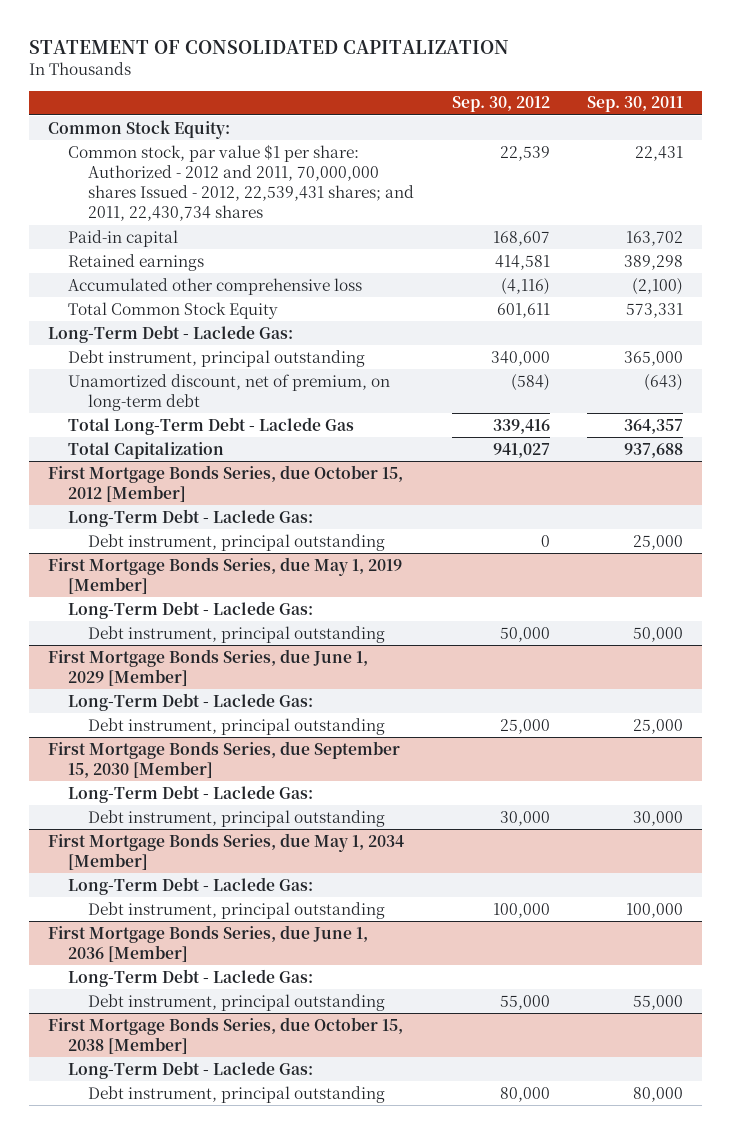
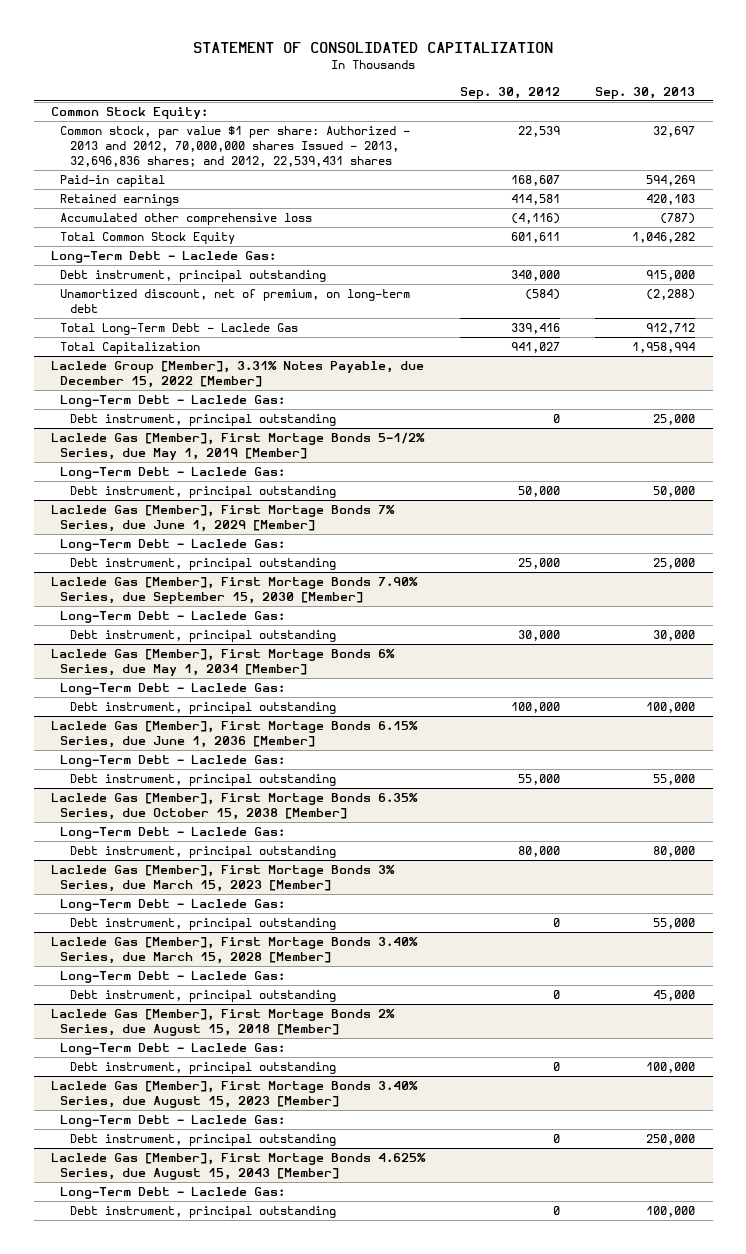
- | Sep. 30, 2012 | Sep. 30, 2011
+ | Sep. 30, 2012 | Sep. 30, 2013
- Common stock, par value $1 per share: Authorized - 2012 and 2011, 70,000,000 shares Issued - 2012, 22,539,431 shares; and 2011, 22,430,734 shares | 22,539 | 22,431
+ Common stock, par value $1 per share: Authorized - 2013 and 2012, 70,000,000 shares Issued - 2013, 32,696,836 shares; and 2012, 22,539,431 shares | 22,539 | 32,697
- First Mortgage Bonds Series, due October 15, 2012 [Member]
+ Laclede Group [Member], 3.31% Notes Payable, due December 15, 2022 [Member]
- First Mortgage Bonds Series, due May 1, 2019 [Member]
+ Laclede Gas [Member], First Mortage Bonds 5-1/2% Series, due May 1, 2019 [Member]
- First Mortgage Bonds Series, due June 1, 2029 [Member]
+ Laclede Gas [Member], First Mortage Bonds 7% Series, due June 1, 2029 [Member]
- First Mortgage Bonds Series, due September 15, 2030 [Member]
+ Laclede Gas [Member], First Mortage Bonds 7.90% Series, due September 15, 2030 [Member]
- First Mortgage Bonds Series, due May 1, 2034 [Member]
+ Laclede Gas [Member], First Mortage Bonds 6% Series, due May 1, 2034 [Member]
- First Mortgage Bonds Series, due June 1, 2036 [Member]
+ Laclede Gas [Member], First Mortage Bonds 6.15% Series, due June 1, 2036 [Member]
- First Mortgage Bonds Series, due October 15, 2038 [Member]
+ Laclede Gas [Member], First Mortage Bonds 6.35% Series, due October 15, 2038 [Member]
+ Laclede Gas [Member], First Mortage Bonds 3% Series, due March 15, 2023 [Member]
+ Long-Term Debt - Laclede Gas:
+ Debt instrument, principal outstanding | 0 | 55,000
+ Laclede Gas [Member], First Mortage Bonds 3.40% Series, due March 15, 2028 [Member]
+ Long-Term Debt - Laclede Gas:
+ Debt instrument, principal outstanding | 0 | 45,000
+ Laclede Gas [Member], First Mortage Bonds 2% Series, due August 15, 2018 [Member]
+ Long-Term Debt - Laclede Gas:
+ Debt instrument, principal outstanding | 0 | 100,000
+ Laclede Gas [Member], First Mortage Bonds 3.40% Series, due August 15, 2023 [Member]
+ Long-Term Debt - Laclede Gas:
+ Debt instrument, principal outstanding | 0 | 250,000
+ Laclede Gas [Member], First Mortage Bonds 4.625% Series, due August 15, 2043 [Member]
+ Long-Term Debt - Laclede Gas:
+ Debt instrument, principal outstanding | 0 | 100,000

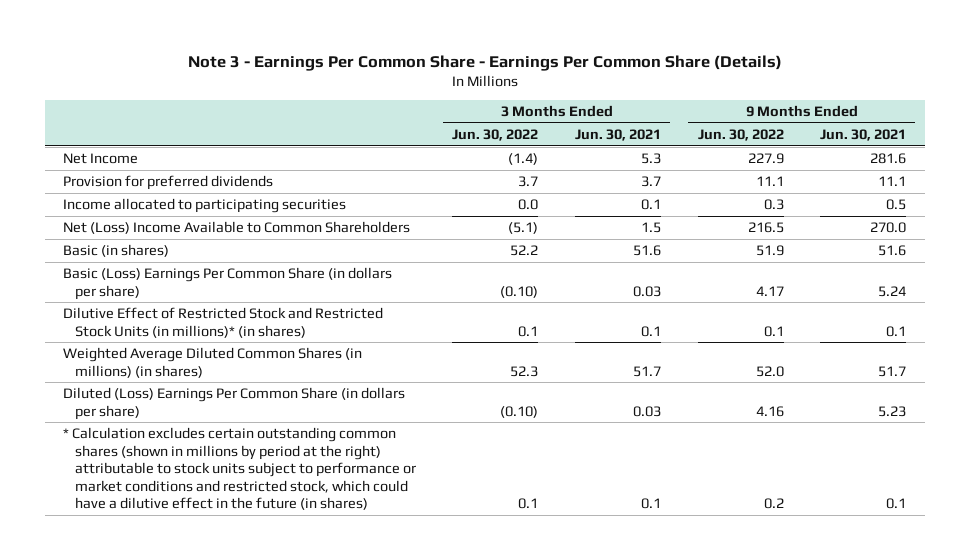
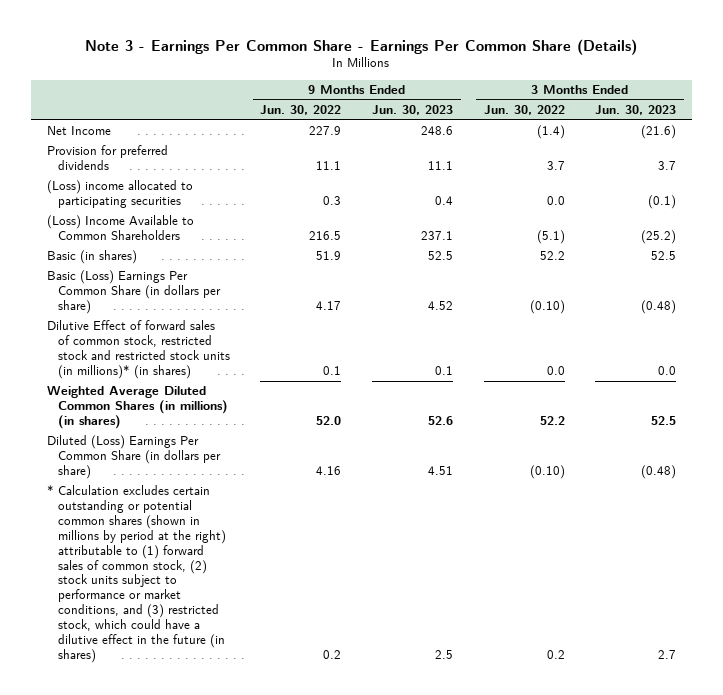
- | 3 Months Ended Jun. 30, 2022 | 3 Months Ended Jun. 30, 2021 | 9 Months Ended Jun. 30, 2022 | 9 Months Ended Jun. 30, 2021
+ | 9 Months Ended Jun. 30, 2022 | 9 Months Ended Jun. 30, 2023 | 3 Months Ended Jun. 30, 2022 | 3 Months Ended Jun. 30, 2023
- Income allocated to participating securities | 0.0 | 0.1 | 0.3 | 0.5
- Net (Loss) Income Available to Common Shareholders | (5.1) | 1.5 | 216.5 | 270.0
+ (Loss) income allocated to participating securities | 0.3 | 0.4 | 0.0 | (0.1)
+ (Loss) Income Available to Common Shareholders | 216.5 | 237.1 | (5.1) | (25.2)
- Dilutive Effect of Restricted Stock and Restricted Stock Units (in millions)* (in shares) | 0.1 | 0.1 | 0.1 | 0.1
- Weighted Average Diluted Common Shares (in millions) (in shares) | 52.3 | 51.7 | 52.0 | 51.7
+ Dilutive Effect of forward sales of common stock, restricted stock and restricted stock units (in millions)* (in shares) | 0.1 | 0.1 | 0.0 | 0.0
+ Weighted Average Diluted Common Shares (in millions) (in shares) | 52.0 | 52.6 | 52.2 | 52.5
- * Calculation excludes certain outstanding common shares (shown in millions by period at the right) attributable to stock units subject to performance or market conditions and restricted stock, which could have a dilutive effect in the future (in shares) | 0.1 | 0.1 | 0.2 | 0.1
+ * Calculation excludes certain outstanding or potential common shares (shown in millions by period at the right) attributable to (1) forward sales of common stock, (2) stock units subject to performance or market conditions, and (3) restricted stock, which could have a dilutive effect in the future (in shares) | 0.2 | 2.5 | 0.2 | 2.7

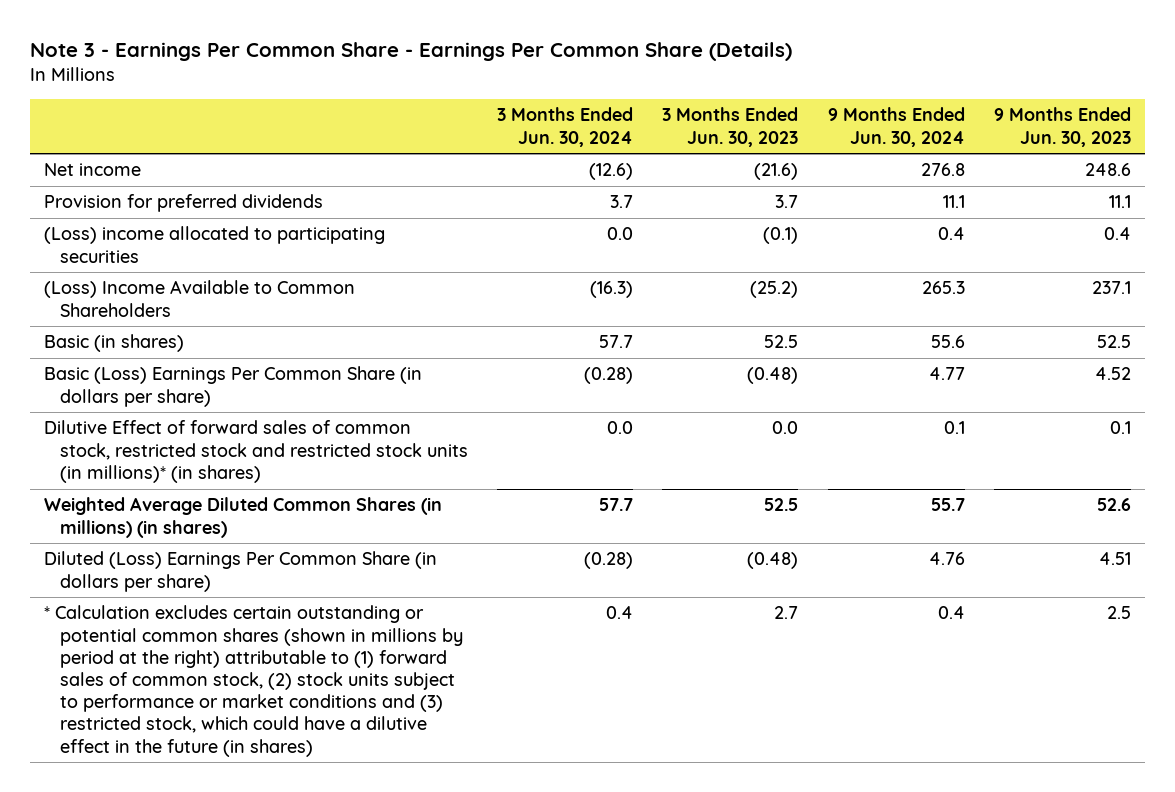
- | 9 Months Ended Jun. 30, 2022 | 9 Months Ended Jun. 30, 2023 | 3 Months Ended Jun. 30, 2022 | 3 Months Ended Jun. 30, 2023
+ | 3 Months Ended Jun. 30, 2024 | 3 Months Ended Jun. 30, 2023 | 9 Months Ended Jun. 30, 2024 | 9 Months Ended Jun. 30, 2023
- Net Income | 227.9 | 248.6 | (1.4) | (21.6)
+ Net income | (12.6) | (21.6) | 276.8 | 248.6
- * Calculation excludes certain outstanding or potential common shares (shown in millions by period at the right) attributable to (1) forward sales of common stock, (2) stock units subject to performance or market conditions, and (3) restricted stock, which could have a dilutive effect in the future (in shares) | 0.2 | 2.5 | 0.2 | 2.7
+ * Calculation excludes certain outstanding or potential common shares (shown in millions by period at the right) attributable to (1) forward sales of common stock, (2) stock units subject to performance or market conditions and (3) restricted stock, which could have a dilutive effect in the future (in shares) | 0.4 | 2.7 | 0.4 | 2.5

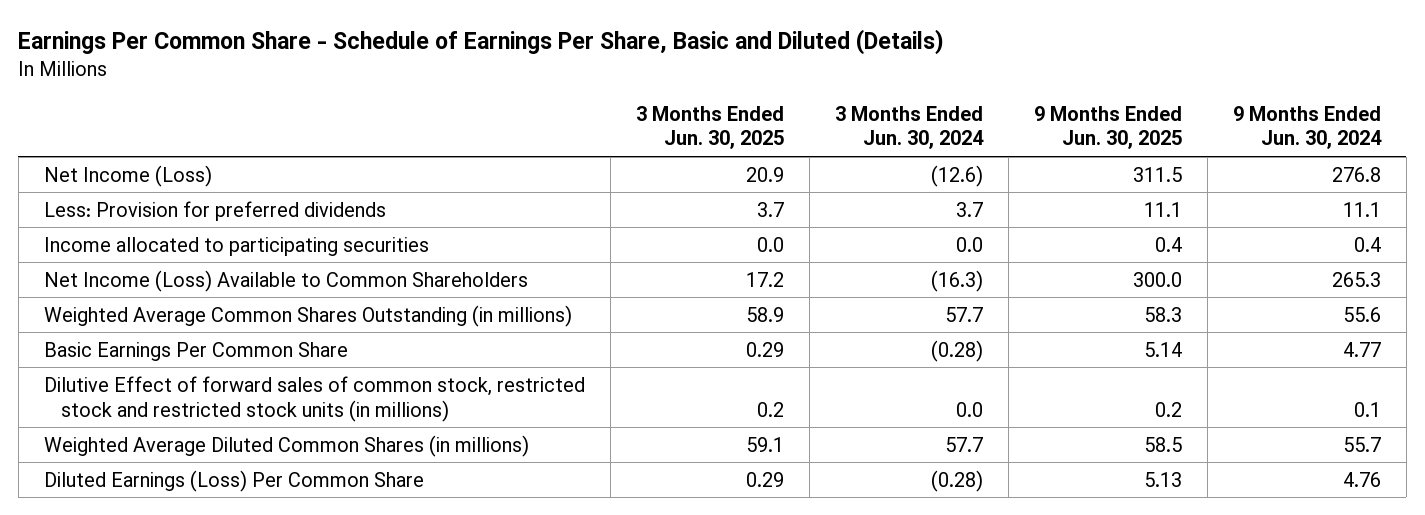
- Note 3 - Earnings Per Common Share - Earnings Per Common Share (Details)
+ Earnings Per Common Share - Schedule of Earnings Per Share, Basic and Diluted (Details)
- | 3 Months Ended Jun. 30, 2024 | 3 Months Ended Jun. 30, 2023 | 9 Months Ended Jun. 30, 2024 | 9 Months Ended Jun. 30, 2023
+ | 3 Months Ended Jun. 30, 2025 | 3 Months Ended Jun. 30, 2024 | 9 Months Ended Jun. 30, 2025 | 9 Months Ended Jun. 30, 2024
- Net income | (12.6) | (21.6) | 276.8 | 248.6
- Provision for preferred dividends | 3.7 | 3.7 | 11.1 | 11.1
- (Loss) income allocated to participating securities | 0.0 | (0.1) | 0.4 | 0.4
- (Loss) Income Available to Common Shareholders | (16.3) | (25.2) | 265.3 | 237.1
- Basic (in shares) | 57.7 | 52.5 | 55.6 | 52.5
- Basic (Loss) Earnings Per Common Share (in dollars per share) | (0.28) | (0.48) | 4.77 | 4.52
- Dilutive Effect of forward sales of common stock, restricted stock and restricted stock units (in millions)* (in shares) | 0.0 | 0.0 | 0.1 | 0.1
- Weighted Average Diluted Common Shares (in millions) (in shares) | 57.7 | 52.5 | 55.7 | 52.6
- Diluted (Loss) Earnings Per Common Share (in dollars per share) | (0.28) | (0.48) | 4.76 | 4.51
- * Calculation excludes certain outstanding or potential common shares (shown in millions by period at the right) attributable to (1) forward sales of common stock, (2) stock units subject to performance or market conditions and (3) restricted stock, which could have a dilutive effect in the future (in shares) | 0.4 | 2.7 | 0.4 | 2.5
+ Net Income (Loss) | 20.9 | (12.6) | 311.5 | 276.8
+ Less: Provision for preferred dividends | 3.7 | 3.7 | 11.1 | 11.1
+ Income allocated to participating securities | 0.0 | 0.0 | 0.4 | 0.4
+ Net Income (Loss) Available to Common Shareholders | 17.2 | (16.3) | 300.0 | 265.3
+ Weighted Average Common Shares Outstanding (in millions) | 58.9 | 57.7 | 58.3 | 55.6
+ Basic Earnings Per Common Share | 0.29 | (0.28) | 5.14 | 4.77
+ Dilutive Effect of forward sales of common stock, restricted stock and restricted stock units (in millions) | 0.2 | 0.0 | 0.2 | 0.1
+ Weighted Average Diluted Common Shares (in millions) | 59.1 | 57.7 | 58.5 | 55.7
+ Diluted Earnings (Loss) Per Common Share | 0.29 | (0.28) | 5.13 | 4.76

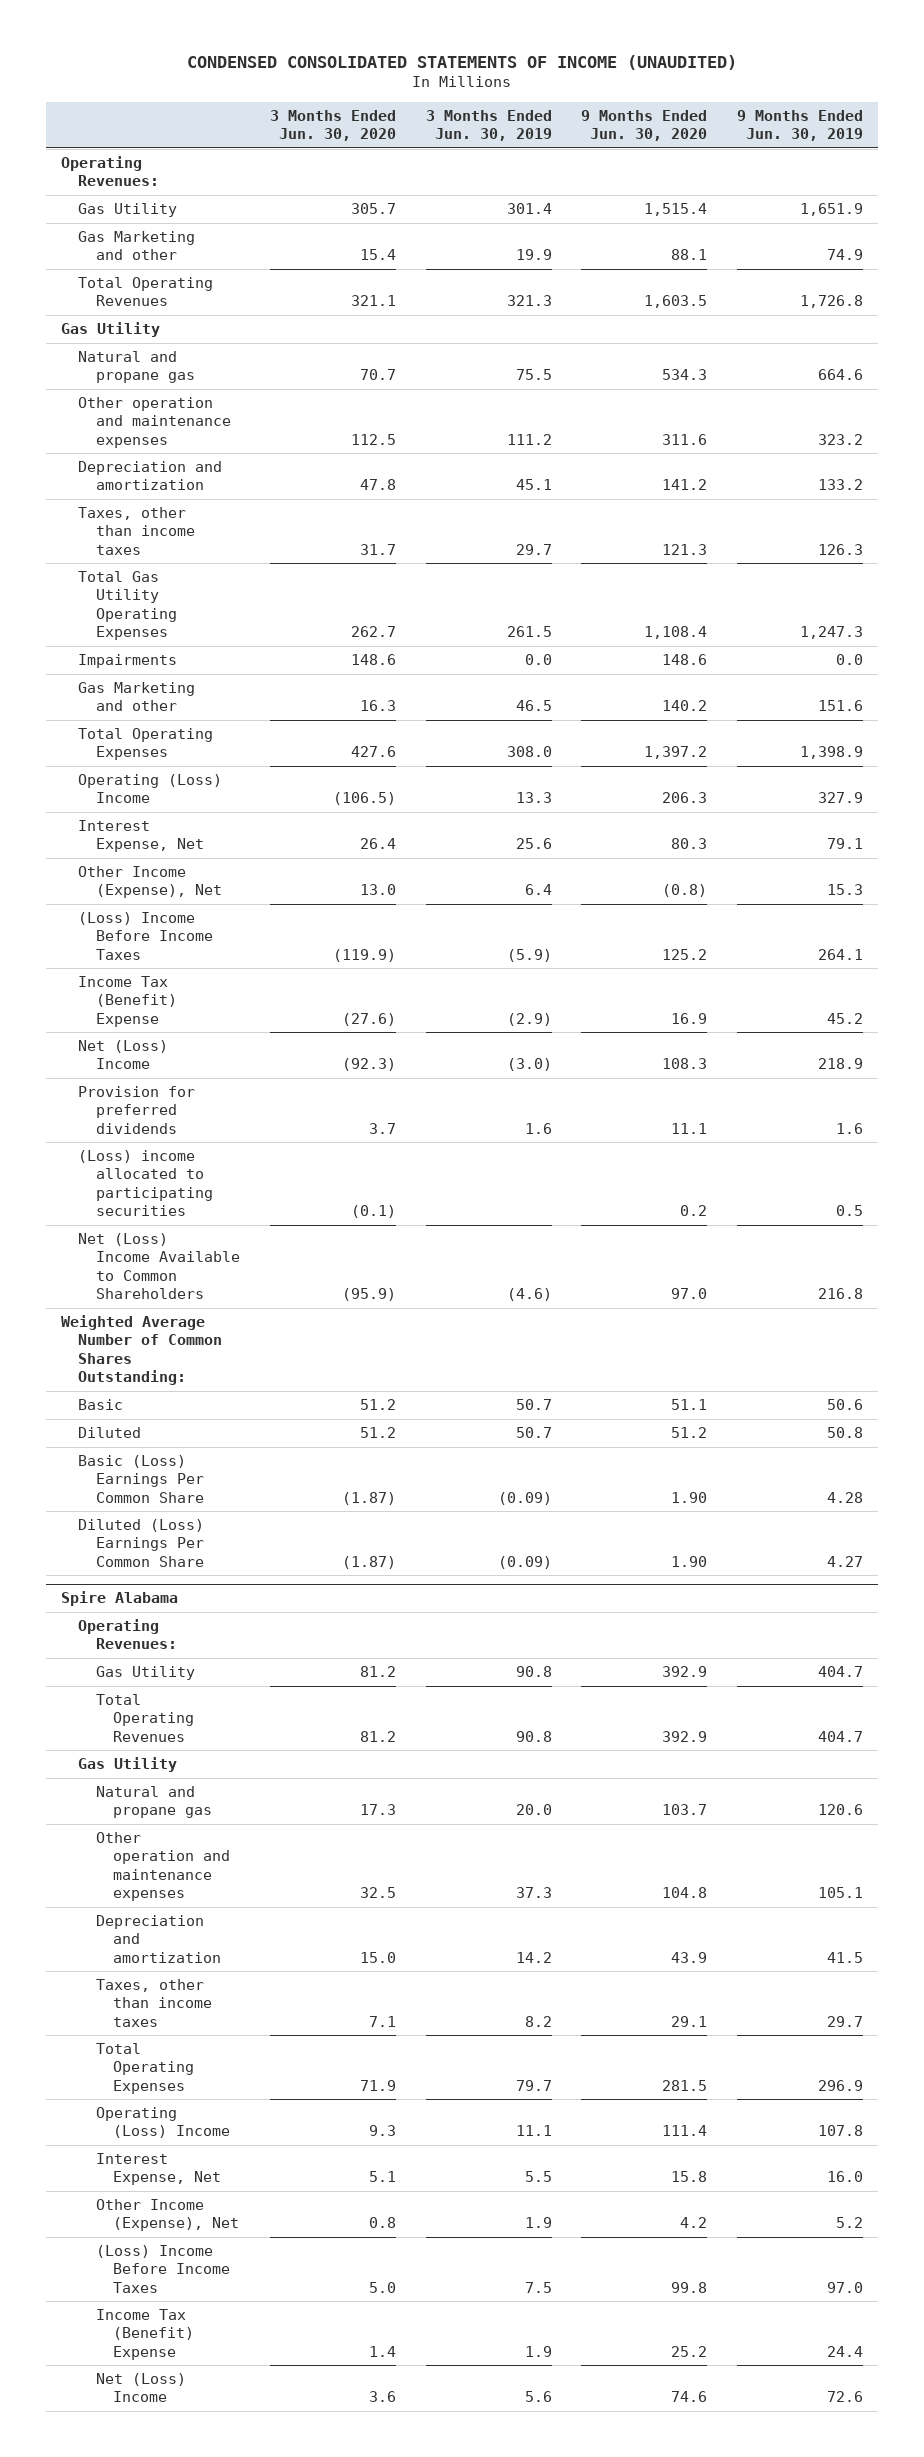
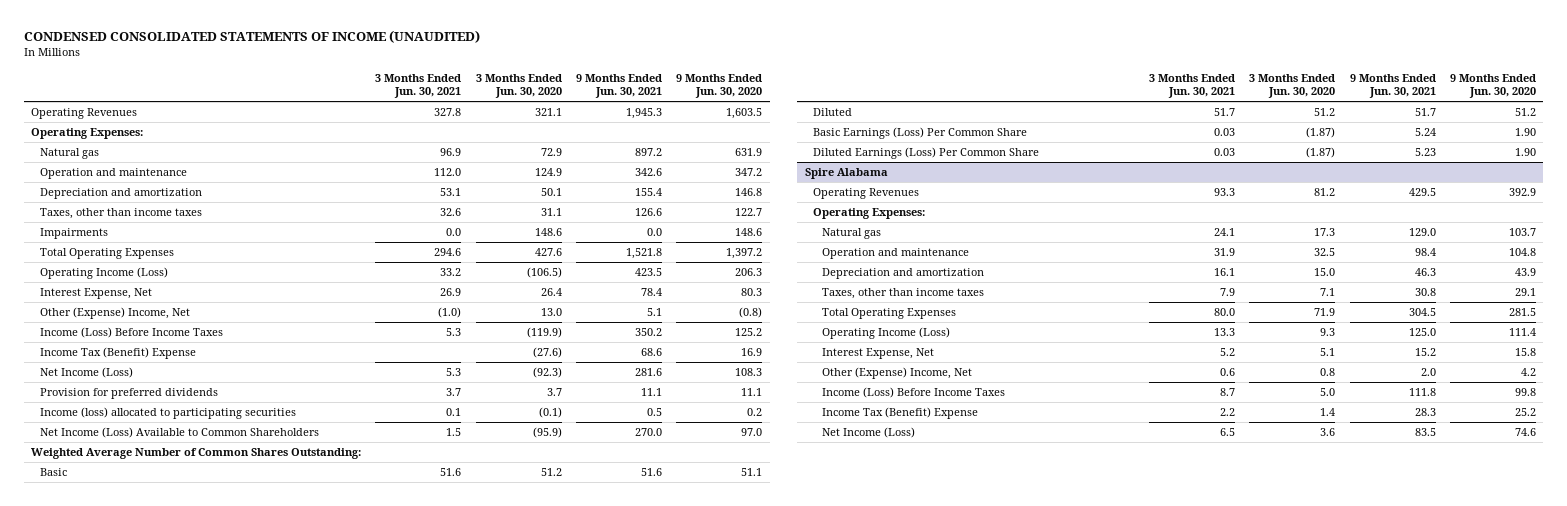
- | 3 Months Ended Jun. 30, 2020 | 3 Months Ended Jun. 30, 2019 | 9 Months Ended Jun. 30, 2020 | 9 Months Ended Jun. 30, 2019
+ | 3 Months Ended Jun. 30, 2021 | 3 Months Ended Jun. 30, 2020 | 9 Months Ended Jun. 30, 2021 | 9 Months Ended Jun. 30, 2020
- Operating Revenues:
- Gas Utility | 305.7 | 301.4 | 1,515.4 | 1,651.9
- Gas Marketing and other | 15.4 | 19.9 | 88.1 | 74.9
- Total Operating Revenues | 321.1 | 321.3 | 1,603.5 | 1,726.8
- Gas Utility
- Natural and propane gas | 70.7 | 75.5 | 534.3 | 664.6
- Other operation and maintenance expenses | 112.5 | 111.2 | 311.6 | 323.2
- Depreciation and amortization | 47.8 | 45.1 | 141.2 | 133.2
- Taxes, other than income taxes | 31.7 | 29.7 | 121.3 | 126.3
- Total Gas Utility Operating Expenses | 262.7 | 261.5 | 1,108.4 | 1,247.3
+ Operating Revenues | 327.8 | 321.1 | 1,945.3 | 1,603.5
+ Operating Expenses:
+ Natural gas | 96.9 | 72.9 | 897.2 | 631.9
+ Operation and maintenance | 112.0 | 124.9 | 342.6 | 347.2
+ Depreciation and amortization | 53.1 | 50.1 | 155.4 | 146.8
+ Taxes, other than income taxes | 32.6 | 31.1 | 126.6 | 122.7
- Gas Marketing and other | 16.3 | 46.5 | 140.2 | 151.6
- Operating (Loss) Income | (106.5) | 13.3 | 206.3 | 327.9
+ Operating Income (Loss) | 33.2 | (106.5) | 423.5 | 206.3
- Other Income (Expense), Net | 13.0 | 6.4 | (0.8) | 15.3
- (Loss) Income Before Income Taxes | (119.9) | (5.9) | 125.2 | 264.1
+ Other (Expense) Income, Net | (1.0) | 13.0 | 5.1 | (0.8)
+ Income (Loss) Before Income Taxes | 5.3 | (119.9) | 350.2 | 125.2
- Net (Loss) Income | (92.3) | (3.0) | 108.3 | 218.9
+ Net Income (Loss) | 5.3 | (92.3) | 281.6 | 108.3
- (Loss) income allocated to participating securities | (0.1) | | 0.2 | 0.5
- Net (Loss) Income Available to Common Shareholders | (95.9) | (4.6) | 97.0 | 216.8
+ Income (loss) allocated to participating securities | 0.1 | (0.1) | 0.5 | 0.2
+ Net Income (Loss) Available to Common Shareholders | 1.5 | (95.9) | 270.0 | 97.0
- Basic (Loss) Earnings Per Common Share | (1.87) | (0.09) | 1.90 | 4.28
- Diluted (Loss) Earnings Per Common Share | (1.87) | (0.09) | 1.90 | 4.27
+ Basic Earnings (Loss) Per Common Share | 0.03 | (1.87) | 5.24 | 1.90
+ Diluted Earnings (Loss) Per Common Share | 0.03 | (1.87) | 5.23 | 1.90
@ Spire Alabama
- Operating Revenues:
- Gas Utility | 81.2 | 90.8 | 392.9 | 404.7
- Total Operating Revenues | 81.2 | 90.8 | 392.9 | 404.7
- Gas Utility
- Natural and propane gas | 17.3 | 20.0 | 103.7 | 120.6
- Other operation and maintenance expenses | 32.5 | 37.3 | 104.8 | 105.1
+ Operating Revenues | 93.3 | 81.2 | 429.5 | 392.9
+ Operating Expenses:
+ Natural gas | 24.1 | 17.3 | 129.0 | 103.7
+ Operation and maintenance | 31.9 | 32.5 | 98.4 | 104.8
- Operating (Loss) Income | 9.3 | 11.1 | 111.4 | 107.8
+ Operating Income (Loss) | 13.3 | 9.3 | 125.0 | 111.4
- Other Income (Expense), Net | 0.8 | 1.9 | 4.2 | 5.2
- (Loss) Income Before Income Taxes | 5.0 | 7.5 | 99.8 | 97.0
+ Other (Expense) Income, Net | 0.6 | 0.8 | 2.0 | 4.2
+ Income (Loss) Before Income Taxes | 8.7 | 5.0 | 111.8 | 99.8
- Net (Loss) Income | 3.6 | 5.6 | 74.6 | 72.6
+ Net Income (Loss) | 6.5 | 3.6 | 83.5 | 74.6

